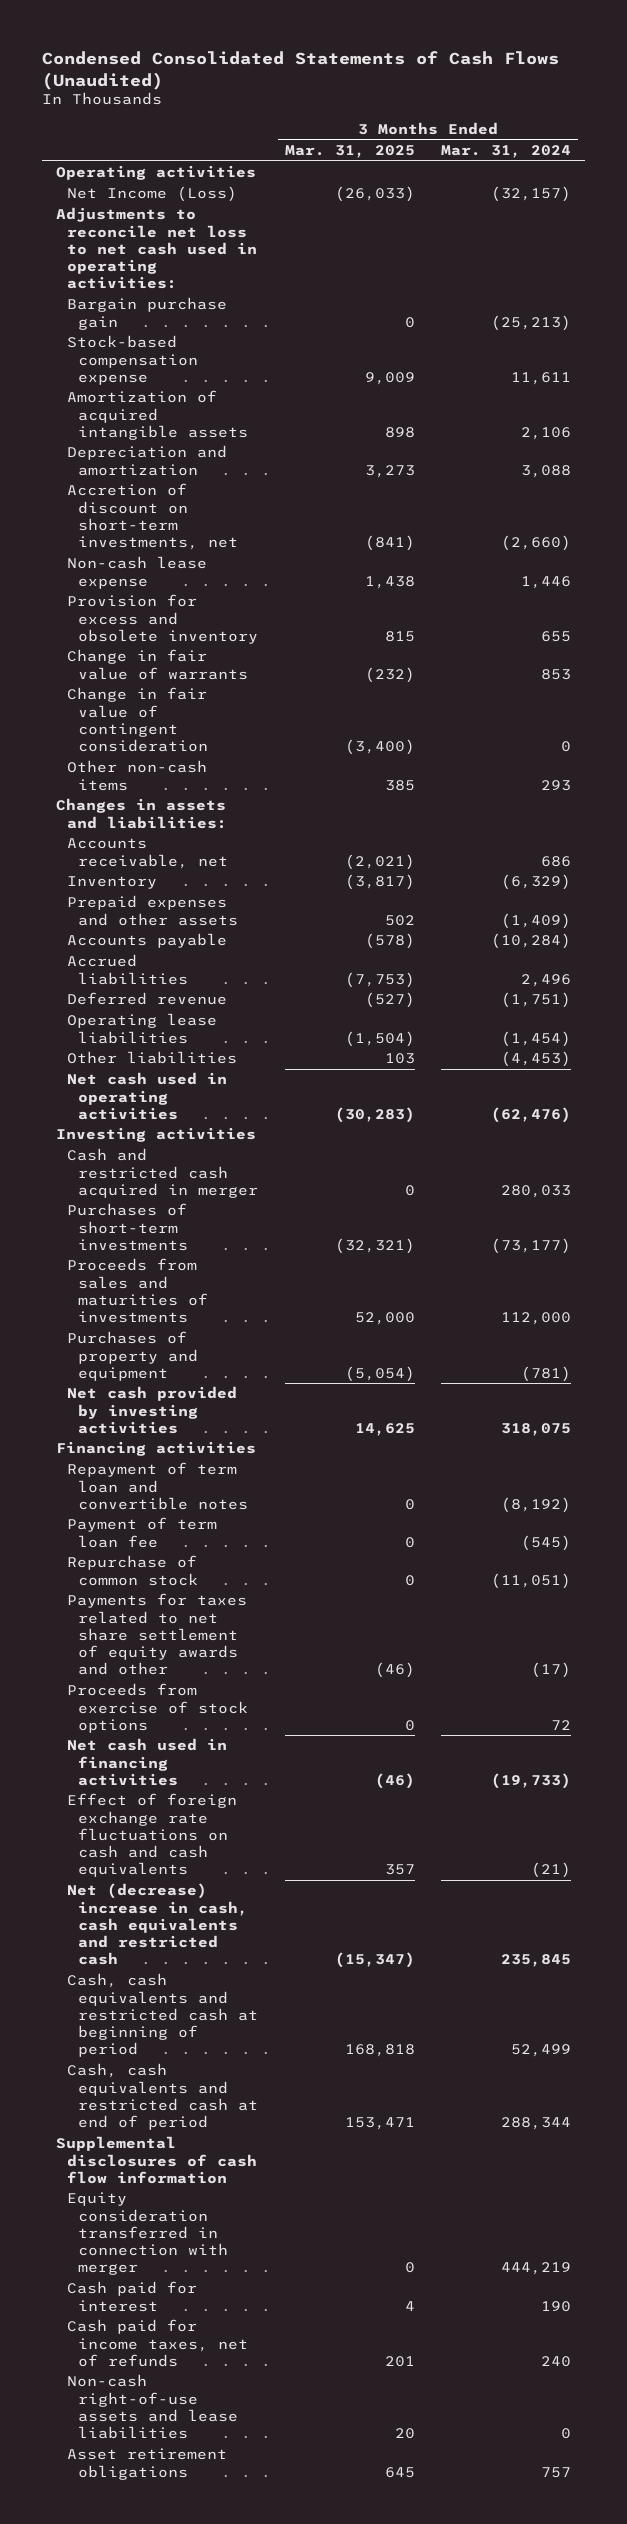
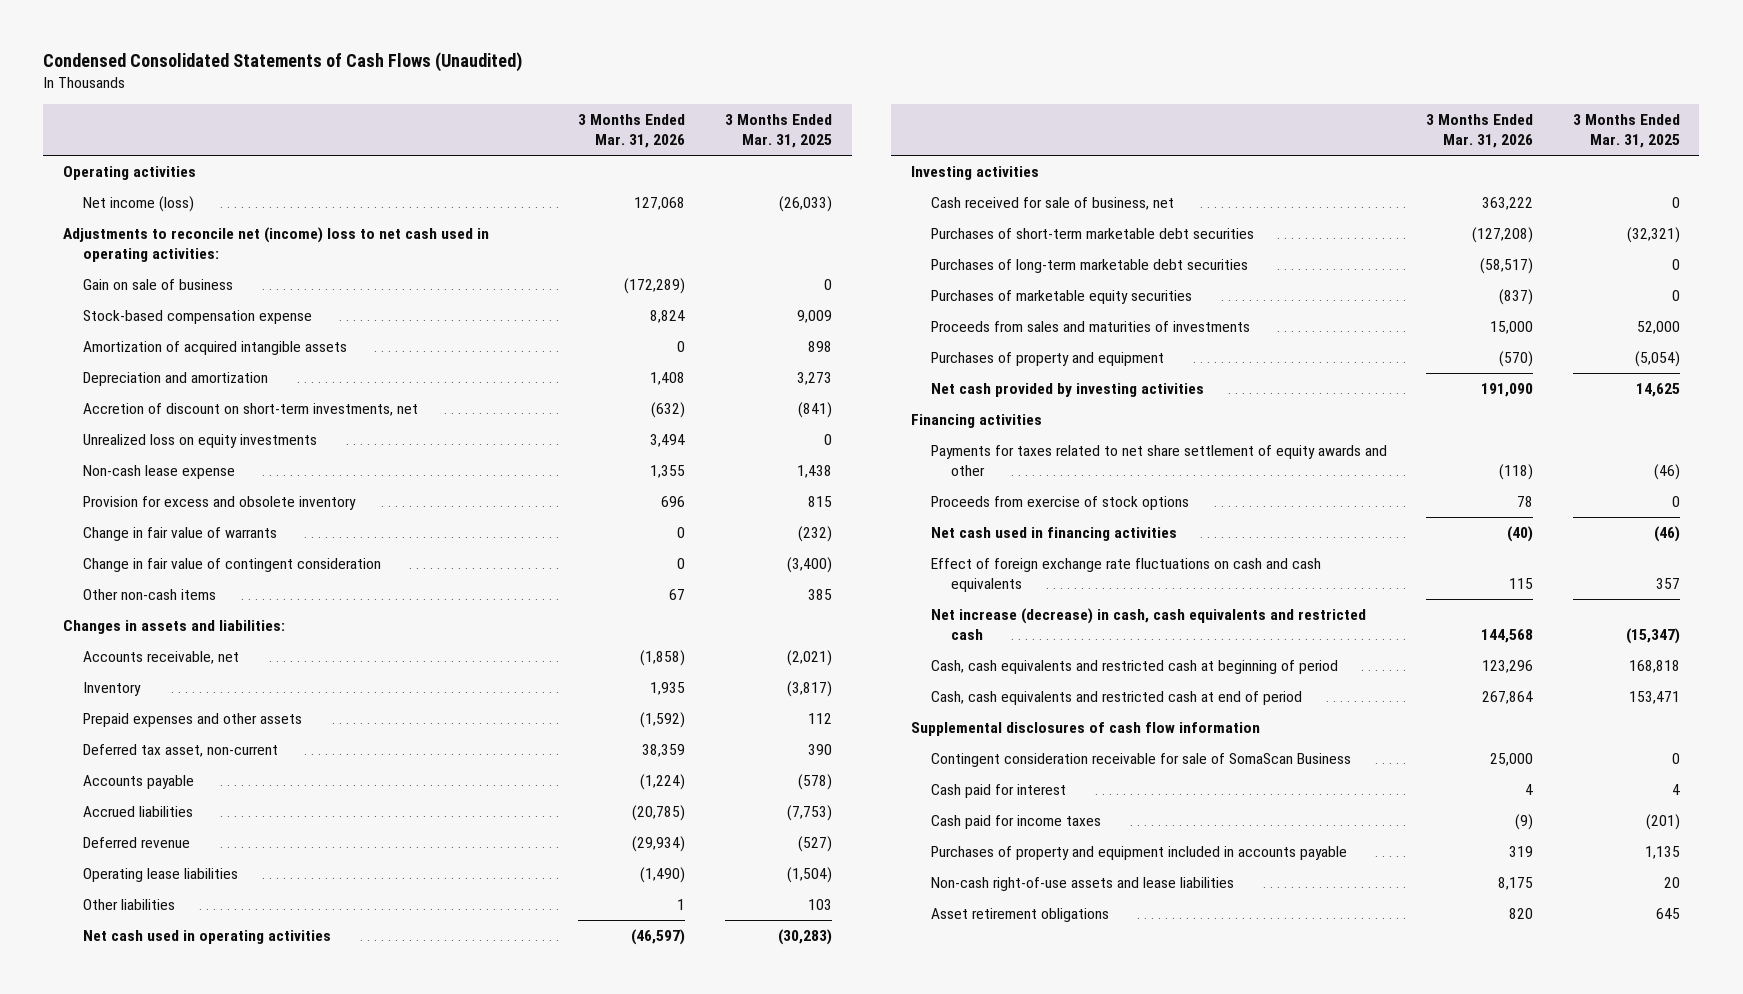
- | 3 Months Ended Mar. 31, 2025 | 3 Months Ended Mar. 31, 2024
+ | 3 Months Ended Mar. 31, 2026 | 3 Months Ended Mar. 31, 2025
- Net Income (Loss) | (26,033) | (32,157)
- Adjustments to reconcile net loss to net cash used in operating activities:
- Bargain purchase gain | 0 | (25,213)
+ Net income (loss) | 127,068 | (26,033)
+ Adjustments to reconcile net (income) loss to net cash used in operating activities:
+ Gain on sale of business | (172,289) | 0
+ Unrealized loss on equity investments | 3,494 | 0
- Prepaid expenses and other assets | 502 | (1,409)
+ Prepaid expenses and other assets | (1,592) | 112
+ Deferred tax asset, non-current | 38,359 | 390
- Cash and restricted cash acquired in merger | 0 | 280,033
- Purchases of short-term investments | (32,321) | (73,177)
+ Cash received for sale of business, net | 363,222 | 0
+ Purchases of short-term marketable debt securities | (127,208) | (32,321)
+ Purchases of long-term marketable debt securities | (58,517) | 0
+ Purchases of marketable equity securities | (837) | 0
- Repayment of term loan and convertible notes | 0 | (8,192)
- Payment of term loan fee | 0 | (545)
- Repurchase of common stock | 0 | (11,051)
- Net (decrease) increase in cash, cash equivalents and restricted cash | (15,347) | 235,845
+ Net increase (decrease) in cash, cash equivalents and restricted cash | 144,568 | (15,347)
- Equity consideration transferred in connection with merger | 0 | 444,219
+ Contingent consideration receivable for sale of SomaScan Business | 25,000 | 0
- Cash paid for income taxes, net of refunds | 201 | 240
+ Cash paid for income taxes | (9) | (201)
+ Purchases of property and equipment included in accounts payable | 319 | 1,135

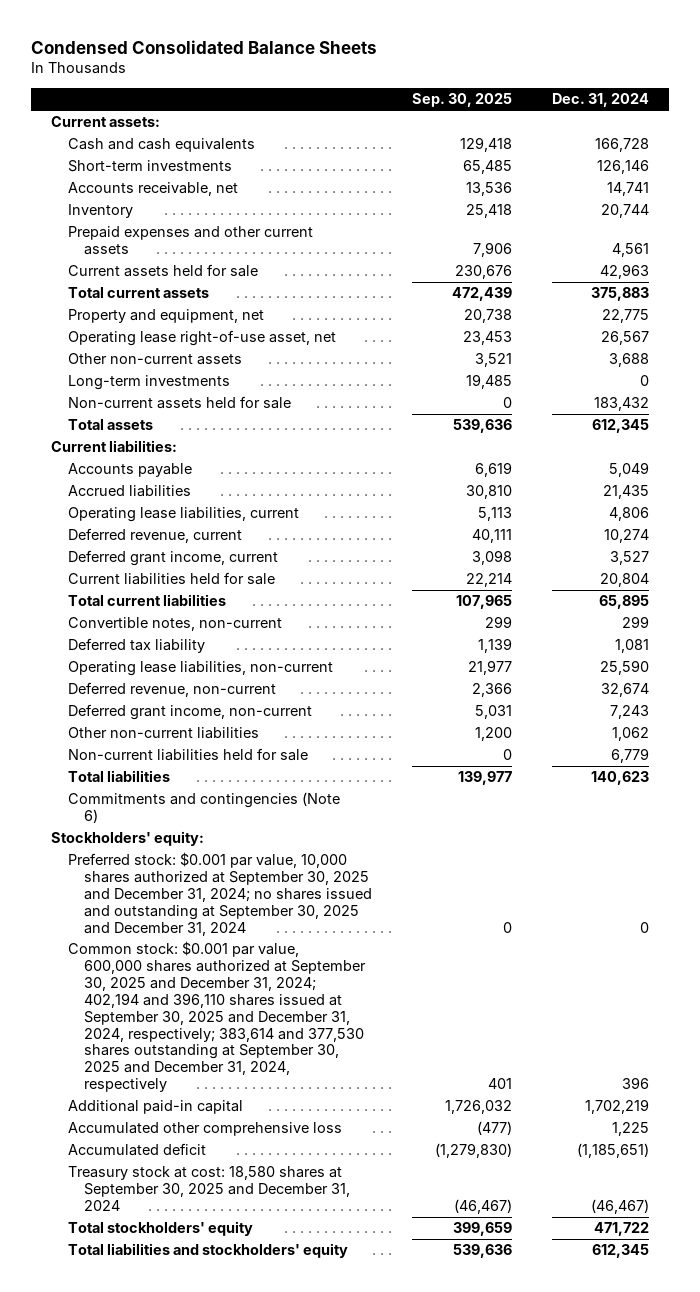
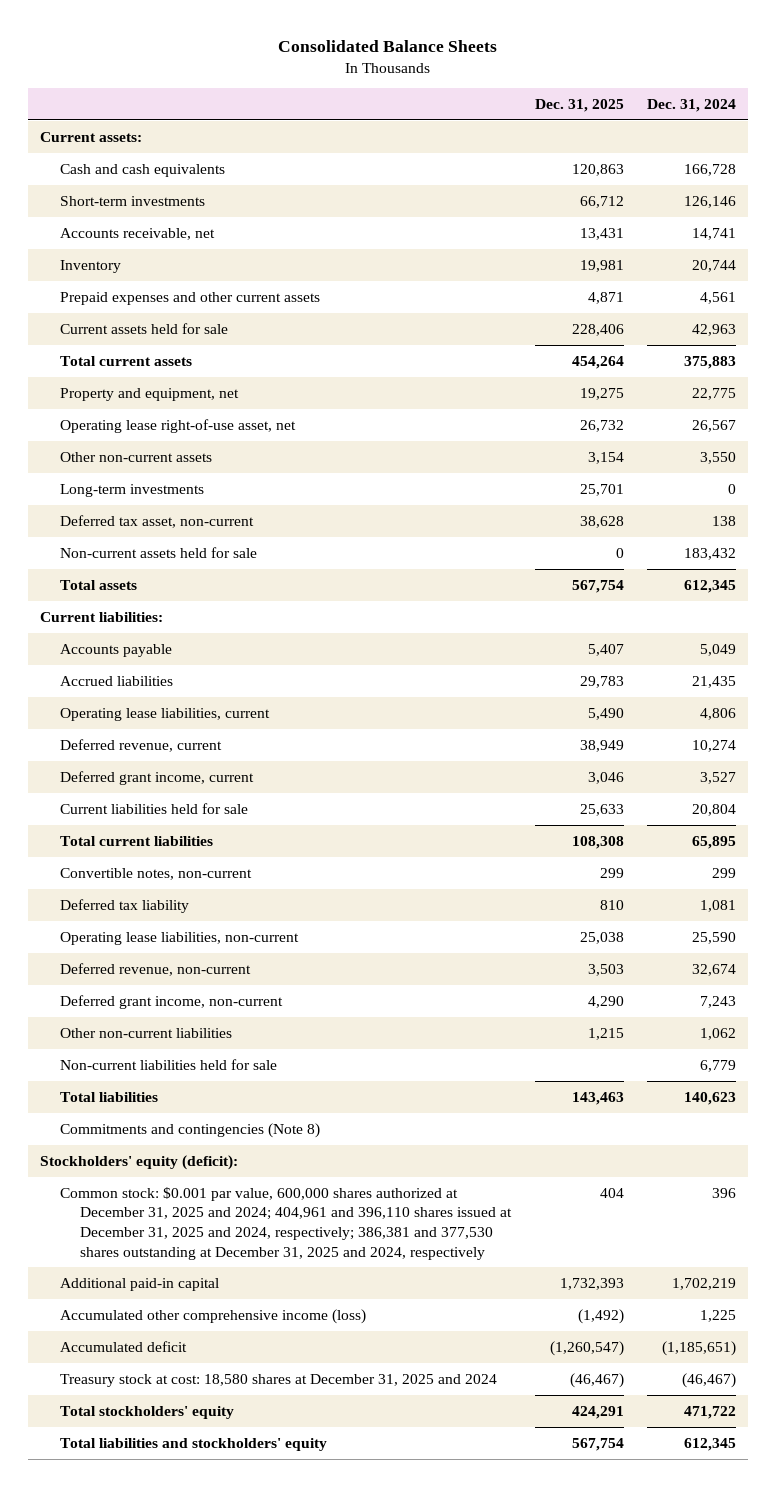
- Condensed Consolidated Balance Sheets
+ Consolidated Balance Sheets
- | Sep. 30, 2025 | Dec. 31, 2024
+ | Dec. 31, 2025 | Dec. 31, 2024
- Other non-current assets | 3,521 | 3,688
+ Other non-current assets | 3,154 | 3,550
+ Deferred tax asset, non-current | 38,628 | 138
- Commitments and contingencies (Note 6)
- Stockholders' equity:
- Preferred stock: $0.001 par value, 10,000 shares authorized at September 30, 2025 and December 31, 2024; no shares issued and outstanding at September 30, 2025 and December 31, 2024 | 0 | 0
- Common stock: $0.001 par value, 600,000 shares authorized at September 30, 2025 and December 31, 2024; 402,194 and 396,110 shares issued at September 30, 2025 and December 31, 2024, respectively; 383,614 and 377,530 shares outstanding at September 30, 2025 and December 31, 2024, respectively | 401 | 396
+ Commitments and contingencies (Note 8)
+ Stockholders' equity (deficit):
+ Common stock: $0.001 par value, 600,000 shares authorized at December 31, 2025 and 2024; 404,961 and 396,110 shares issued at December 31, 2025 and 2024, respectively; 386,381 and 377,530 shares outstanding at December 31, 2025 and 2024, respectively | 404 | 396
- Accumulated other comprehensive loss | (477) | 1,225
+ Accumulated other comprehensive income (loss) | (1,492) | 1,225
- Treasury stock at cost: 18,580 shares at September 30, 2025 and December 31, 2024 | (46,467) | (46,467)
+ Treasury stock at cost: 18,580 shares at December 31, 2025 and 2024 | (46,467) | (46,467)

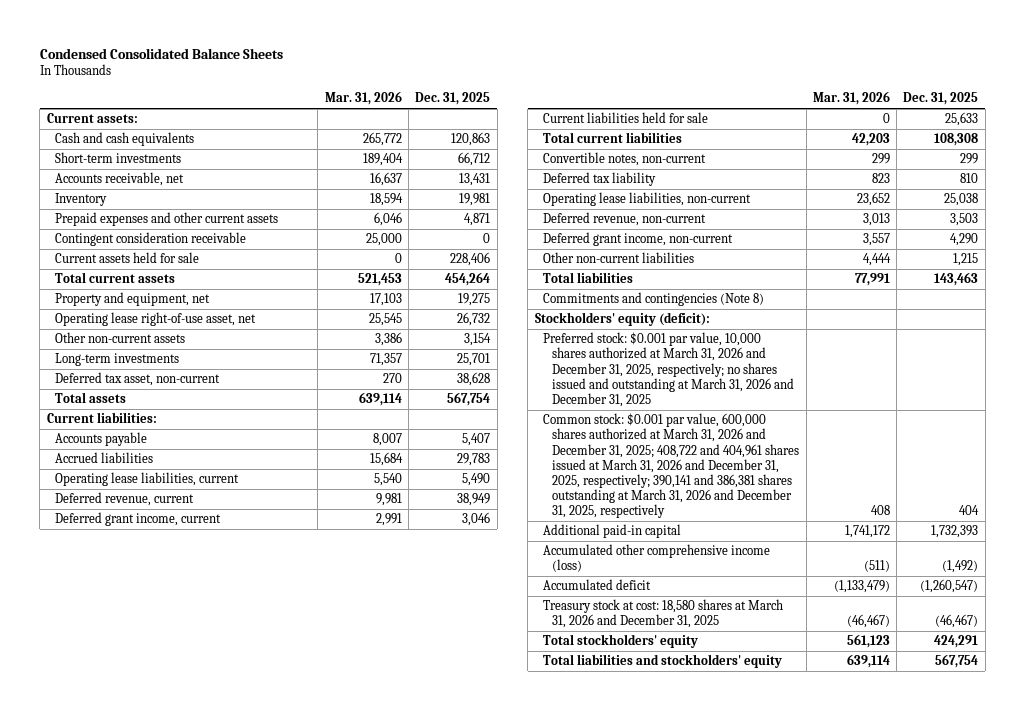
- Consolidated Balance Sheets
+ Condensed Consolidated Balance Sheets
- | Dec. 31, 2025 | Dec. 31, 2024
+ | Mar. 31, 2026 | Dec. 31, 2025
+ Contingent consideration receivable | 25,000 | 0
- Non-current assets held for sale | 0 | 183,432
- Non-current liabilities held for sale | | 6,779
- Common stock: $0.001 par value, 600,000 shares authorized at December 31, 2025 and 2024; 404,961 and 396,110 shares issued at December 31, 2025 and 2024, respectively; 386,381 and 377,530 shares outstanding at December 31, 2025 and 2024, respectively | 404 | 396
+ Preferred stock: $0.001 par value, 10,000 shares authorized at March 31, 2026 and December 31, 2025, respectively; no shares issued and outstanding at March 31, 2026 and December 31, 2025
+ Common stock: $0.001 par value, 600,000 shares authorized at March 31, 2026 and December 31, 2025; 408,722 and 404,961 shares issued at March 31, 2026 and December 31, 2025, respectively; 390,141 and 386,381 shares outstanding at March 31, 2026 and December 31, 2025, respectively | 408 | 404
- Treasury stock at cost: 18,580 shares at December 31, 2025 and 2024 | (46,467) | (46,467)
+ Treasury stock at cost: 18,580 shares at March 31, 2026 and December 31, 2025 | (46,467) | (46,467)

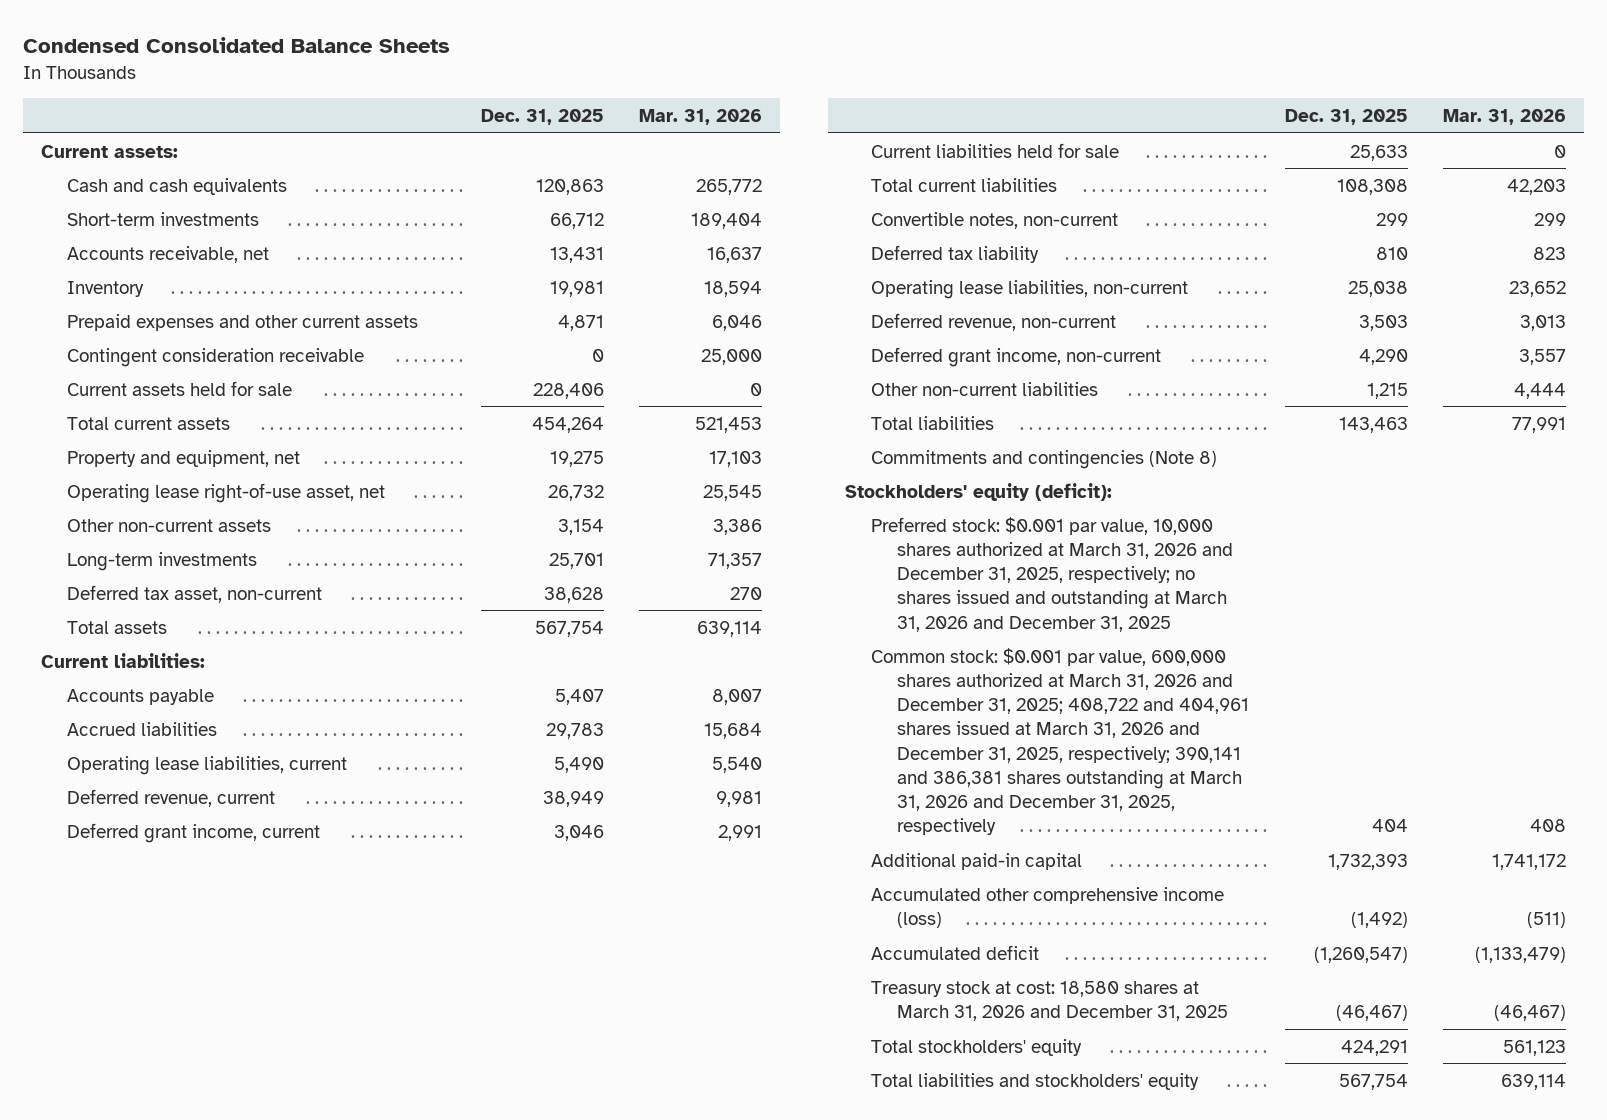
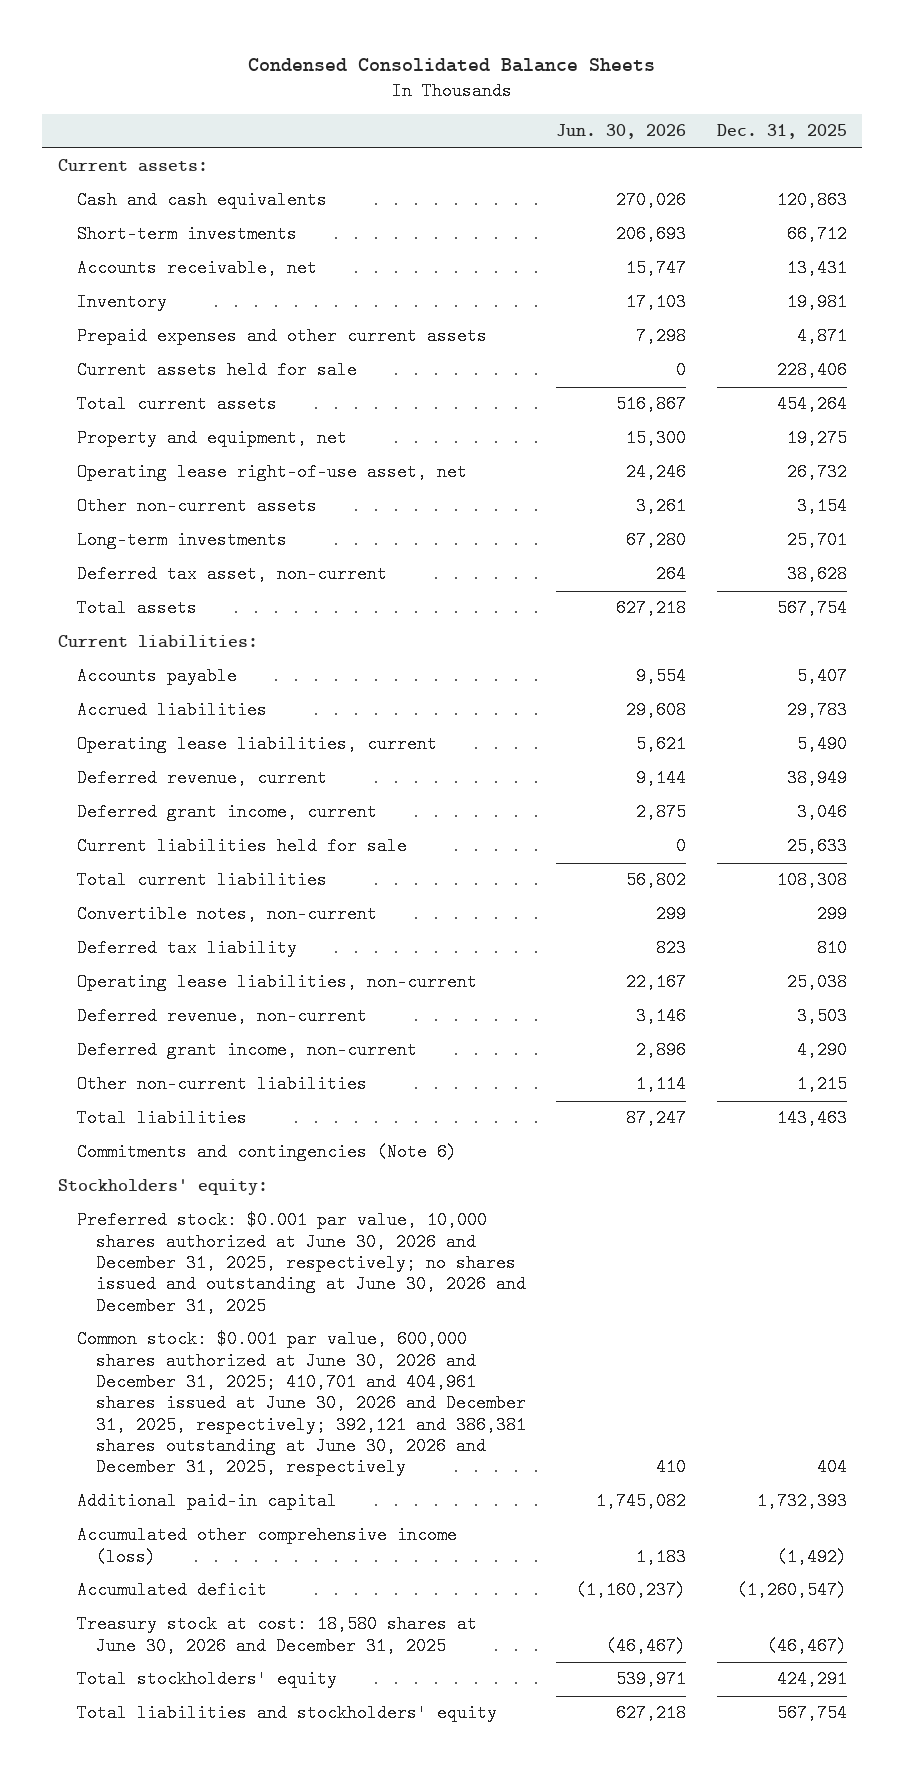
- | Dec. 31, 2025 | Mar. 31, 2026
+ | Jun. 30, 2026 | Dec. 31, 2025
- Contingent consideration receivable | 0 | 25,000
- Commitments and contingencies (Note 8)
- Stockholders' equity (deficit):
- Preferred stock: $0.001 par value, 10,000 shares authorized at March 31, 2026 and December 31, 2025, respectively; no shares issued and outstanding at March 31, 2026 and December 31, 2025
- Common stock: $0.001 par value, 600,000 shares authorized at March 31, 2026 and December 31, 2025; 408,722 and 404,961 shares issued at March 31, 2026 and December 31, 2025, respectively; 390,141 and 386,381 shares outstanding at March 31, 2026 and December 31, 2025, respectively | 404 | 408
+ Commitments and contingencies (Note 6)
+ Stockholders' equity:
+ Preferred stock: $0.001 par value, 10,000 shares authorized at June 30, 2026 and December 31, 2025, respectively; no shares issued and outstanding at June 30, 2026 and December 31, 2025
+ Common stock: $0.001 par value, 600,000 shares authorized at June 30, 2026 and December 31, 2025; 410,701 and 404,961 shares issued at June 30, 2026 and December 31, 2025, respectively; 392,121 and 386,381 shares outstanding at June 30, 2026 and December 31, 2025, respectively | 410 | 404
- Treasury stock at cost: 18,580 shares at March 31, 2026 and December 31, 2025 | (46,467) | (46,467)
+ Treasury stock at cost: 18,580 shares at June 30, 2026 and December 31, 2025 | (46,467) | (46,467)

